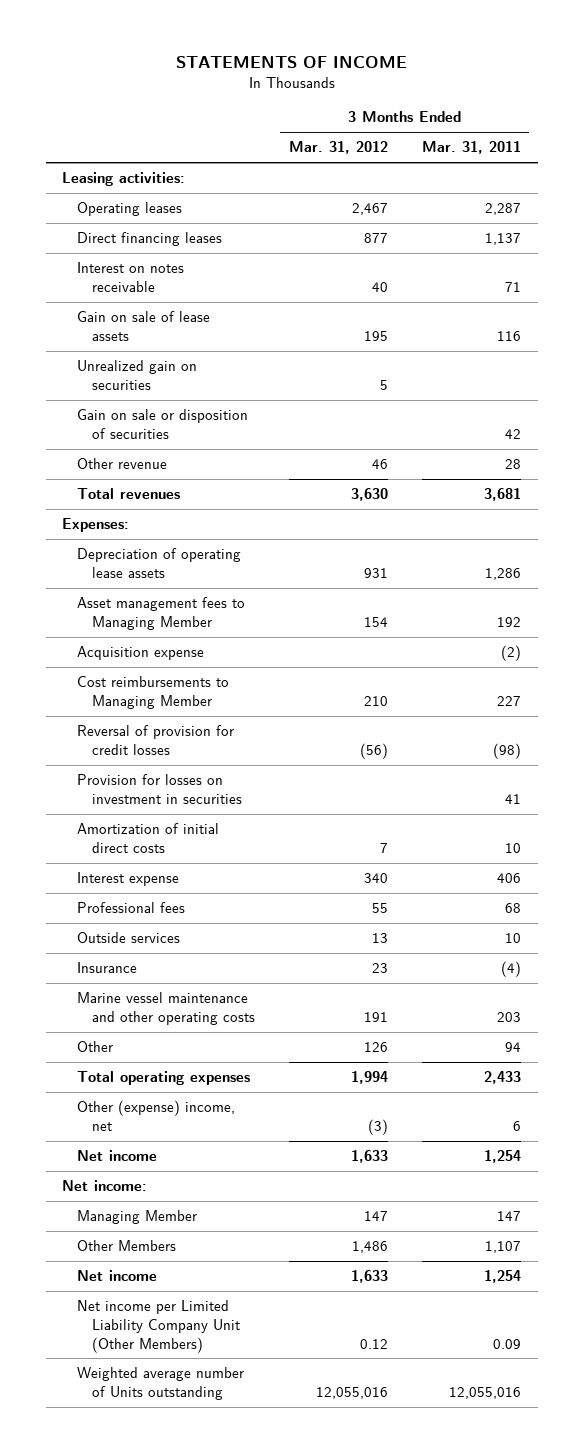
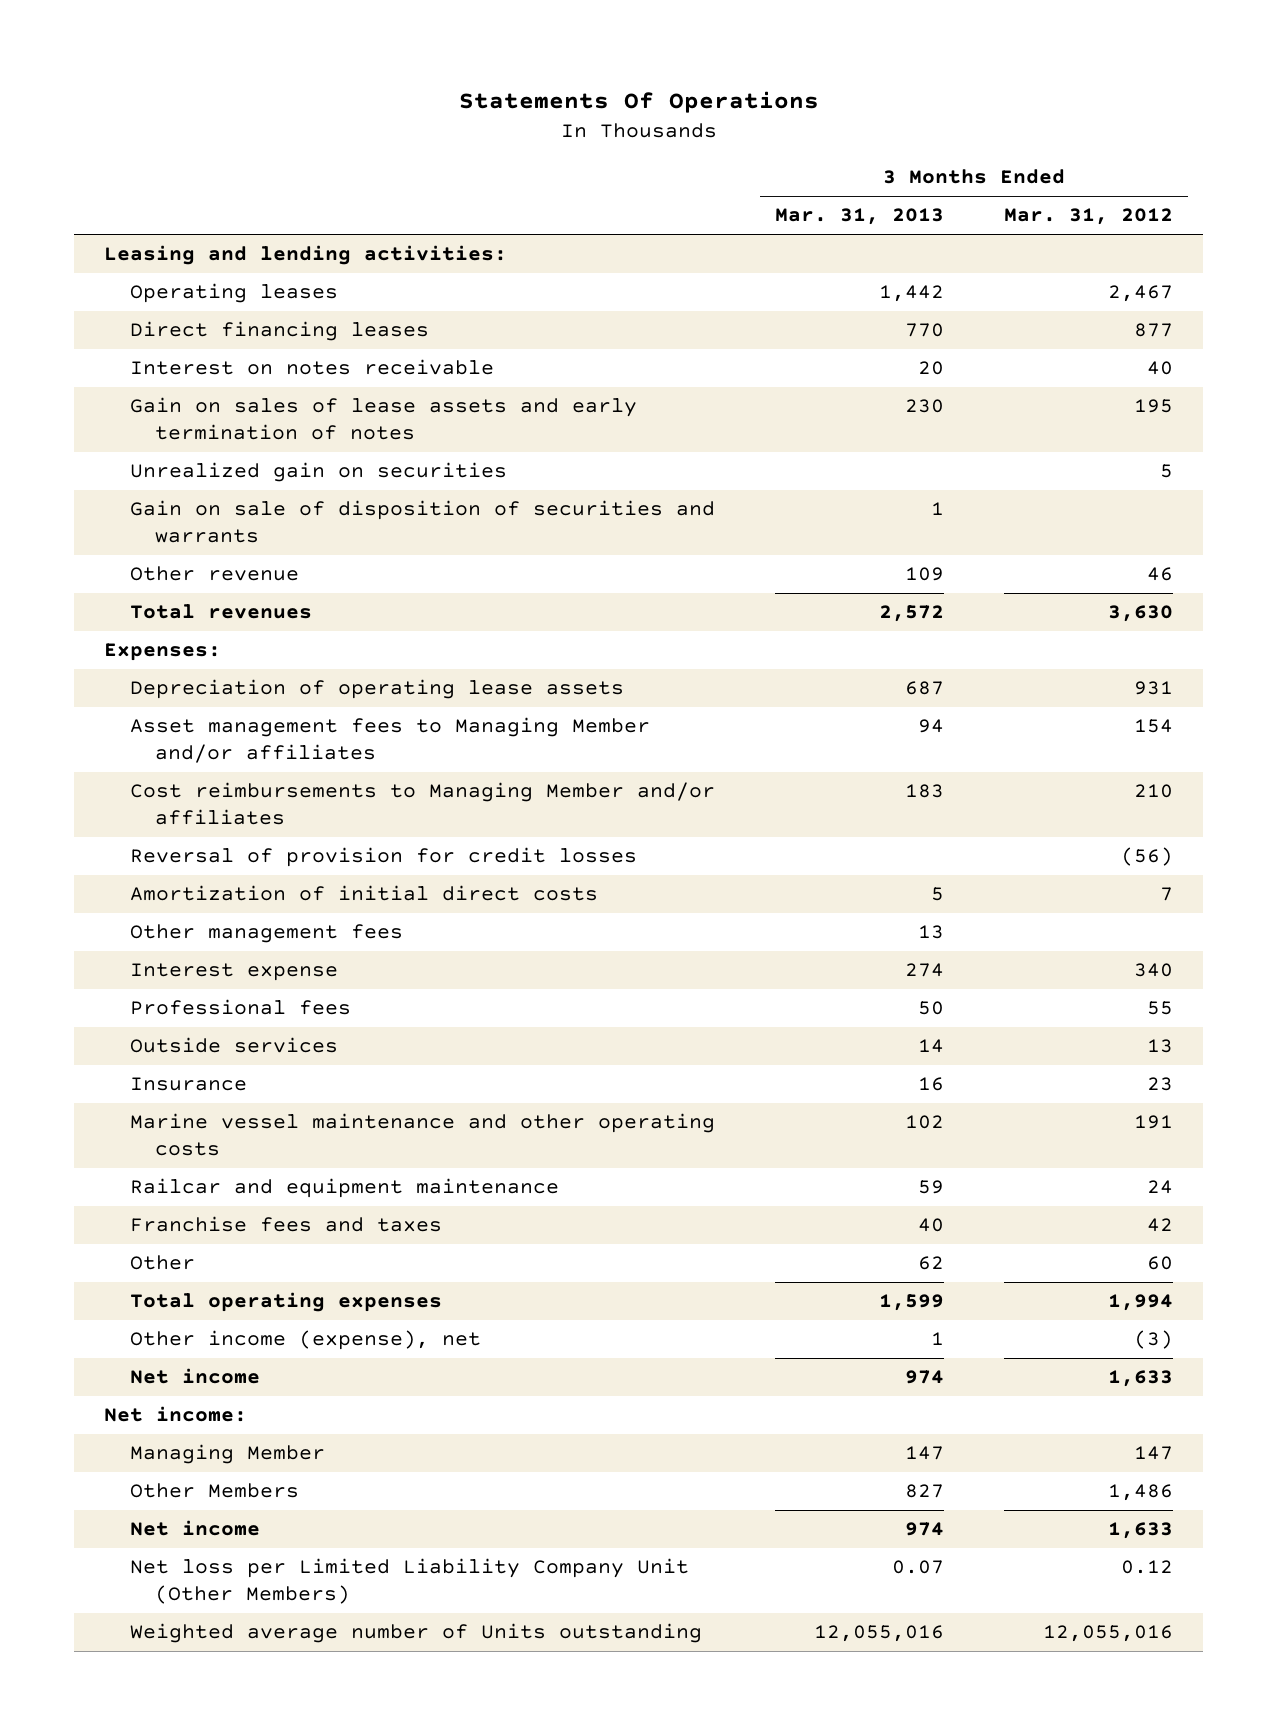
- STATEMENTS OF INCOME
+ Statements Of Operations
- | 3 Months Ended Mar. 31, 2012 | 3 Months Ended Mar. 31, 2011
+ | 3 Months Ended Mar. 31, 2013 | 3 Months Ended Mar. 31, 2012
- Leasing activities:
+ Leasing and lending activities:
- Gain on sale of lease assets | 195 | 116
+ Gain on sales of lease assets and early termination of notes | 230 | 195
- Gain on sale or disposition of securities | | 42
+ Gain on sale of disposition of securities and warrants | 1 |
- Asset management fees to Managing Member | 154 | 192
- Acquisition expense | | (2)
- Cost reimbursements to Managing Member | 210 | 227
+ Asset management fees to Managing Member and/or affiliates | 94 | 154
+ Cost reimbursements to Managing Member and/or affiliates | 183 | 210
- Provision for losses on investment in securities | | 41
+ Other management fees | 13 |
- Other | 126 | 94
+ Railcar and equipment maintenance | 59 | 24
+ Franchise fees and taxes | 40 | 42
+ Other | 62 | 60
- Other (expense) income, net | (3) | 6
+ Other income (expense), net | 1 | (3)
- Net income per Limited Liability Company Unit (Other Members) | 0.12 | 0.09
+ Net loss per Limited Liability Company Unit (Other Members) | 0.07 | 0.12

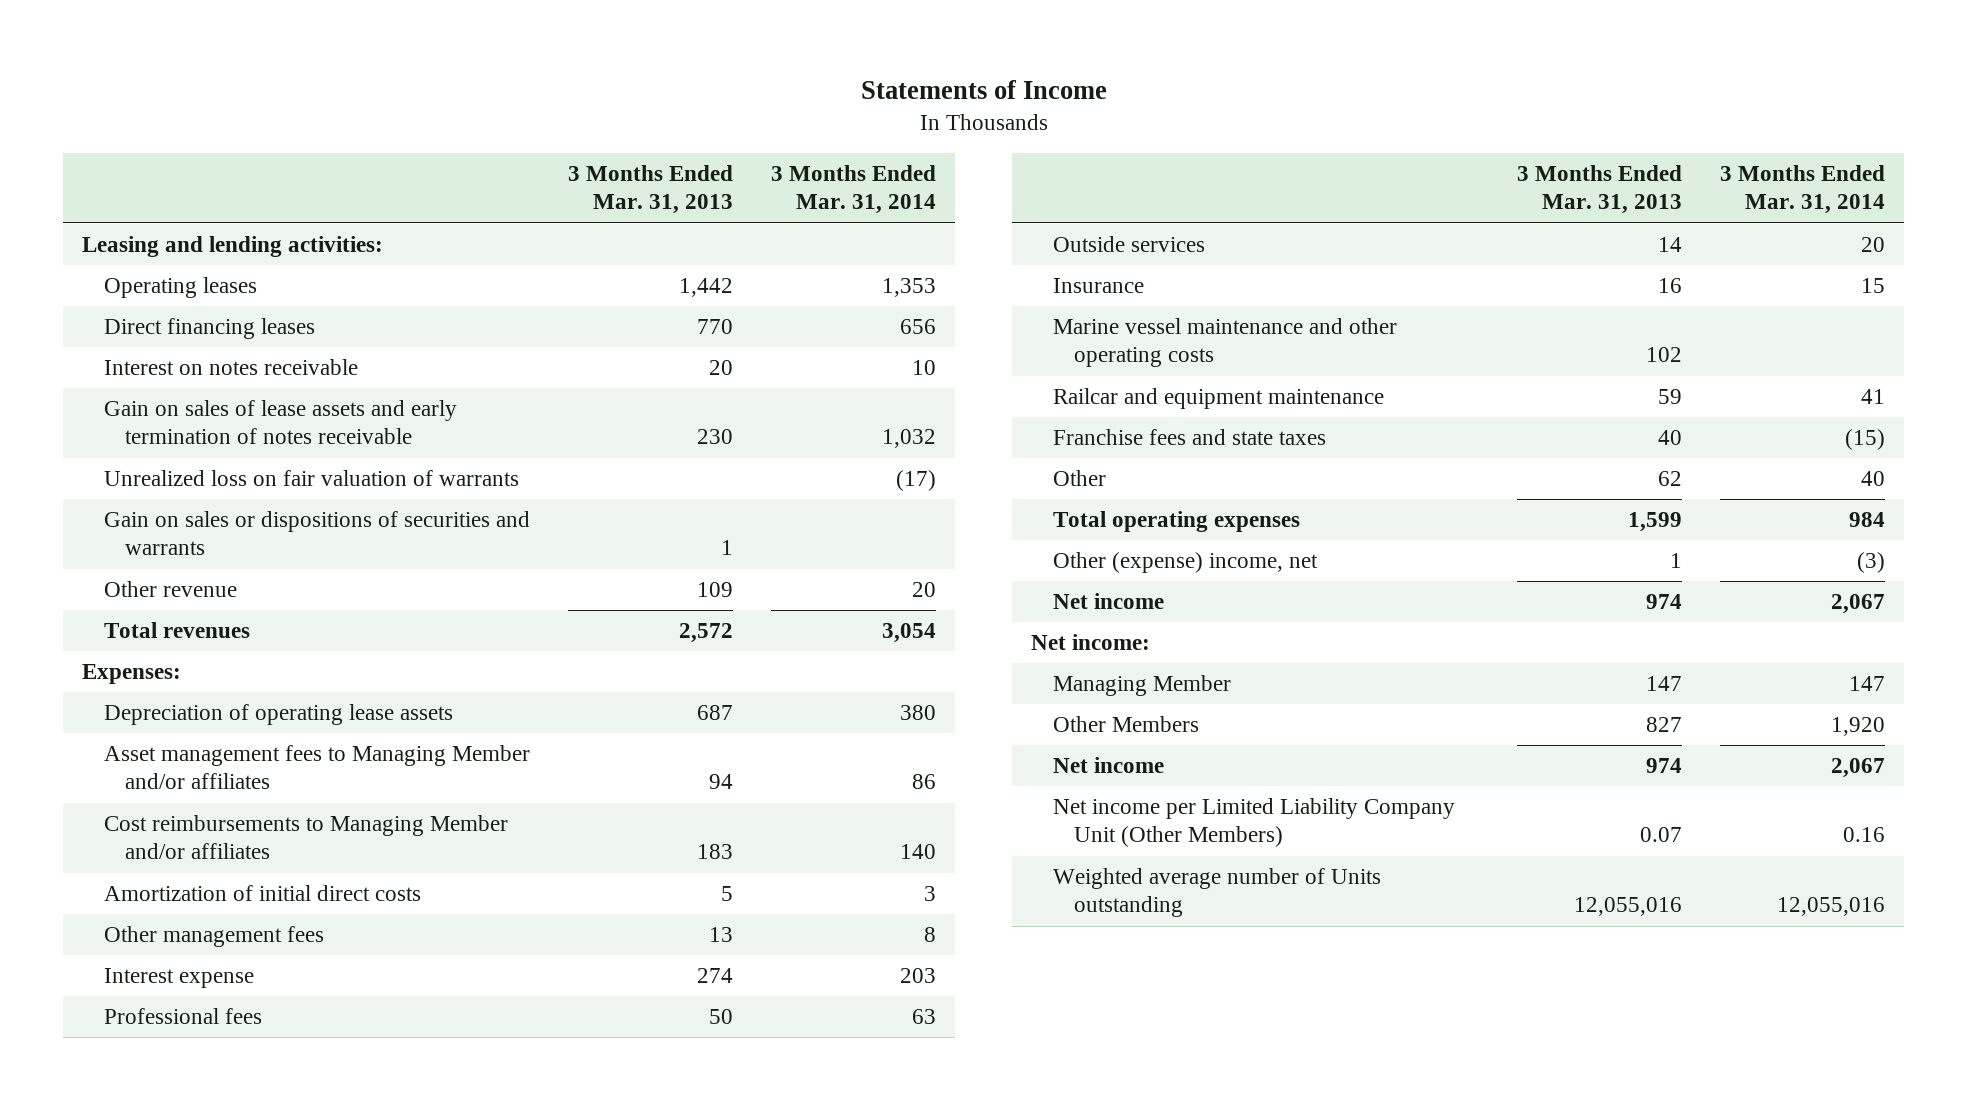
- Statements Of Operations
+ Statements of Income
- | 3 Months Ended Mar. 31, 2013 | 3 Months Ended Mar. 31, 2012
+ | 3 Months Ended Mar. 31, 2013 | 3 Months Ended Mar. 31, 2014
- Gain on sales of lease assets and early termination of notes | 230 | 195
- Unrealized gain on securities | | 5
- Gain on sale of disposition of securities and warrants | 1 |
+ Gain on sales of lease assets and early termination of notes receivable | 230 | 1,032
+ Unrealized loss on fair valuation of warrants | | (17)
+ Gain on sales or dispositions of securities and warrants | 1 |
- Reversal of provision for credit losses | | (56)
- Franchise fees and taxes | 40 | 42
+ Franchise fees and state taxes | 40 | (15)
- Other income (expense), net | 1 | (3)
+ Other (expense) income, net | 1 | (3)
- Net loss per Limited Liability Company Unit (Other Members) | 0.07 | 0.12
+ Net income per Limited Liability Company Unit (Other Members) | 0.07 | 0.16

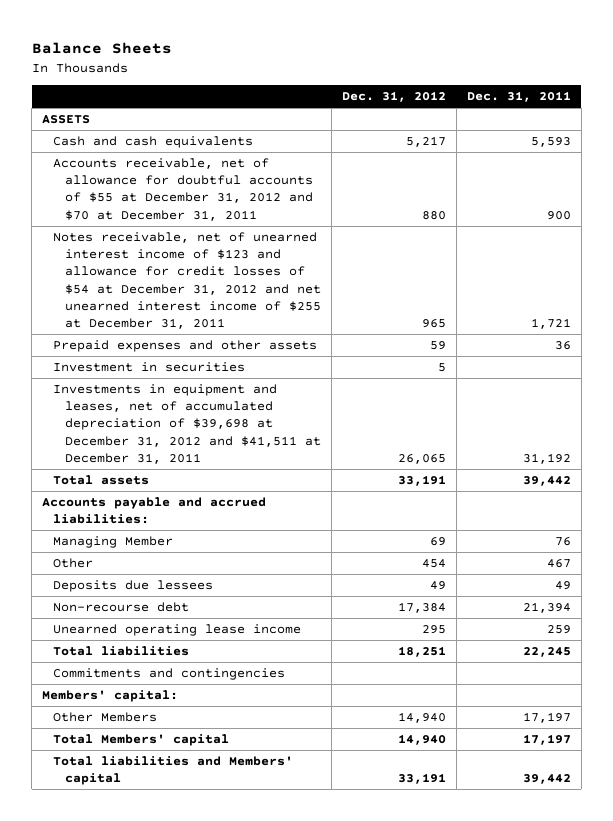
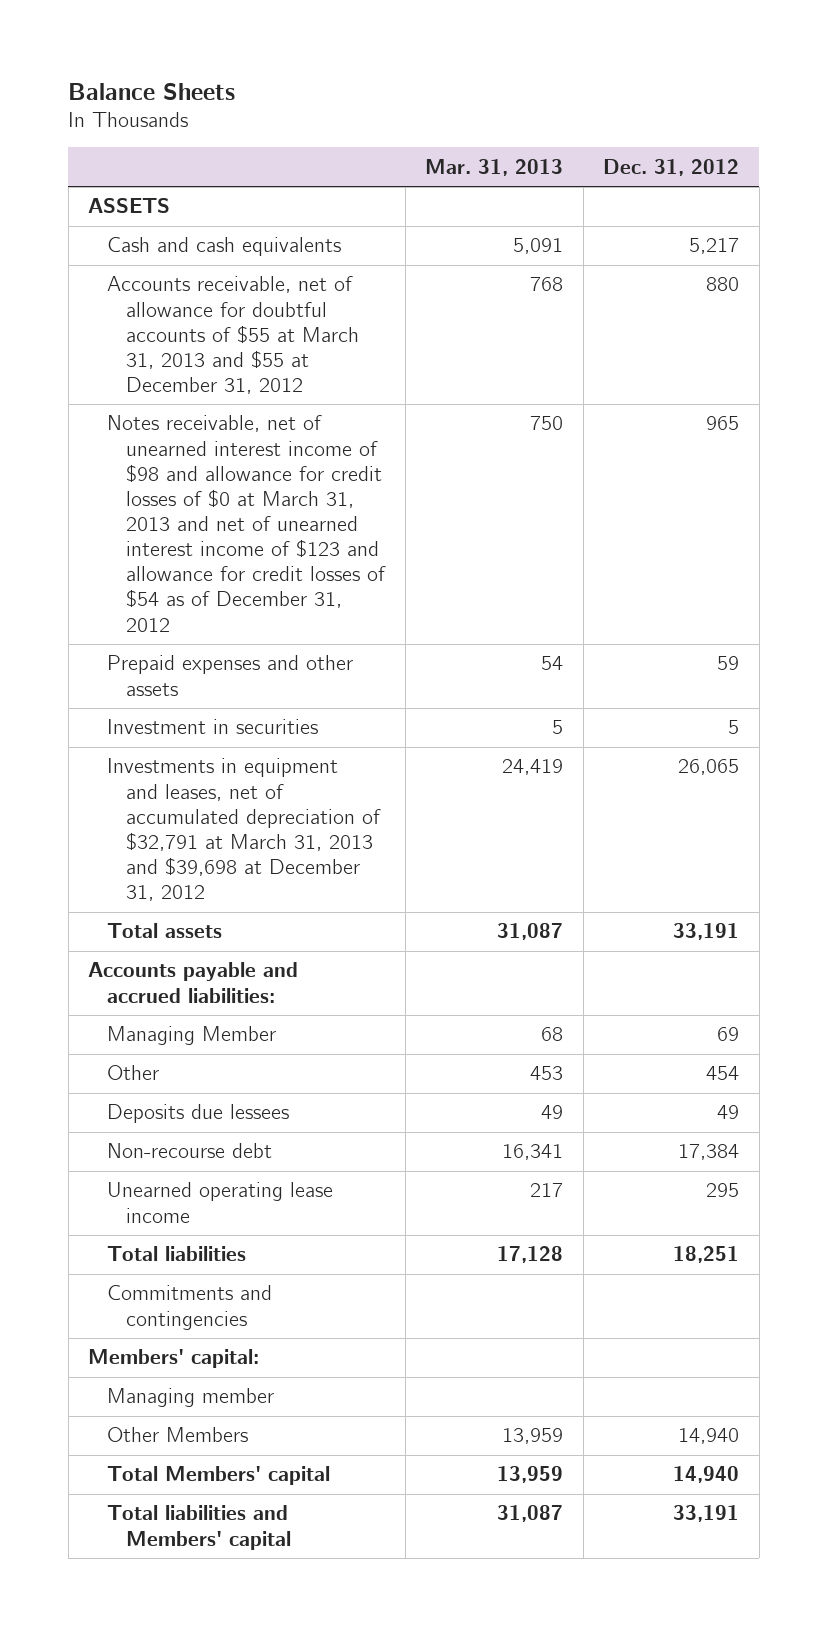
- | Dec. 31, 2012 | Dec. 31, 2011
+ | Mar. 31, 2013 | Dec. 31, 2012
- Accounts receivable, net of allowance for doubtful accounts of $55 at December 31, 2012 and $70 at December 31, 2011 | 880 | 900
- Notes receivable, net of unearned interest income of $123 and allowance for credit losses of $54 at December 31, 2012 and net unearned interest income of $255 at December 31, 2011 | 965 | 1,721
+ Accounts receivable, net of allowance for doubtful accounts of $55 at March 31, 2013 and $55 at December 31, 2012 | 768 | 880
+ Notes receivable, net of unearned interest income of $98 and allowance for credit losses of $0 at March 31, 2013 and net of unearned interest income of $123 and allowance for credit losses of $54 as of December 31, 2012 | 750 | 965
- Investments in equipment and leases, net of accumulated depreciation of $39,698 at December 31, 2012 and $41,511 at December 31, 2011 | 26,065 | 31,192
+ Investments in equipment and leases, net of accumulated depreciation of $32,791 at March 31, 2013 and $39,698 at December 31, 2012 | 24,419 | 26,065
+ Managing member

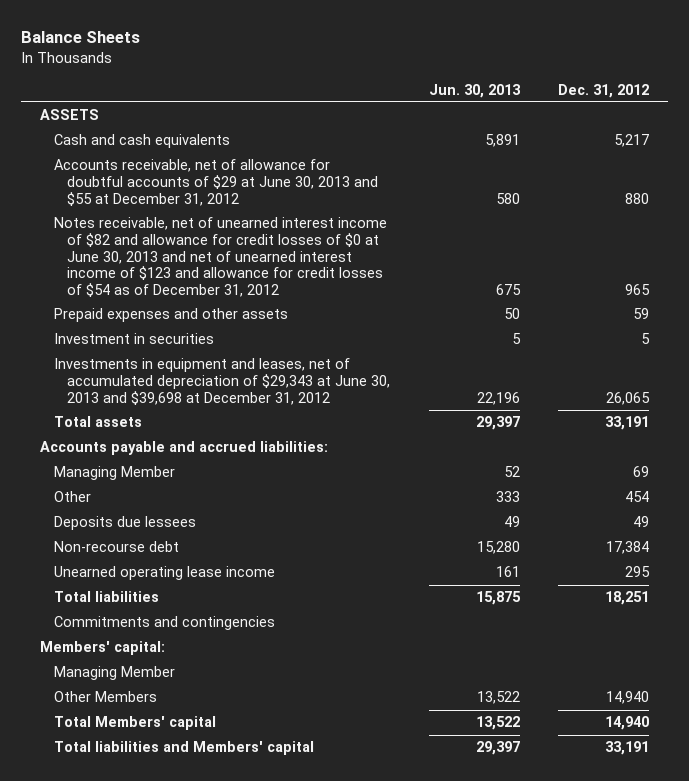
- | Mar. 31, 2013 | Dec. 31, 2012
+ | Jun. 30, 2013 | Dec. 31, 2012
- Accounts receivable, net of allowance for doubtful accounts of $55 at March 31, 2013 and $55 at December 31, 2012 | 768 | 880
- Notes receivable, net of unearned interest income of $98 and allowance for credit losses of $0 at March 31, 2013 and net of unearned interest income of $123 and allowance for credit losses of $54 as of December 31, 2012 | 750 | 965
+ Accounts receivable, net of allowance for doubtful accounts of $29 at June 30, 2013 and $55 at December 31, 2012 | 580 | 880
+ Notes receivable, net of unearned interest income of $82 and allowance for credit losses of $0 at June 30, 2013 and net of unearned interest income of $123 and allowance for credit losses of $54 as of December 31, 2012 | 675 | 965
- Investments in equipment and leases, net of accumulated depreciation of $32,791 at March 31, 2013 and $39,698 at December 31, 2012 | 24,419 | 26,065
+ Investments in equipment and leases, net of accumulated depreciation of $29,343 at June 30, 2013 and $39,698 at December 31, 2012 | 22,196 | 26,065
- Managing member
+ Managing Member

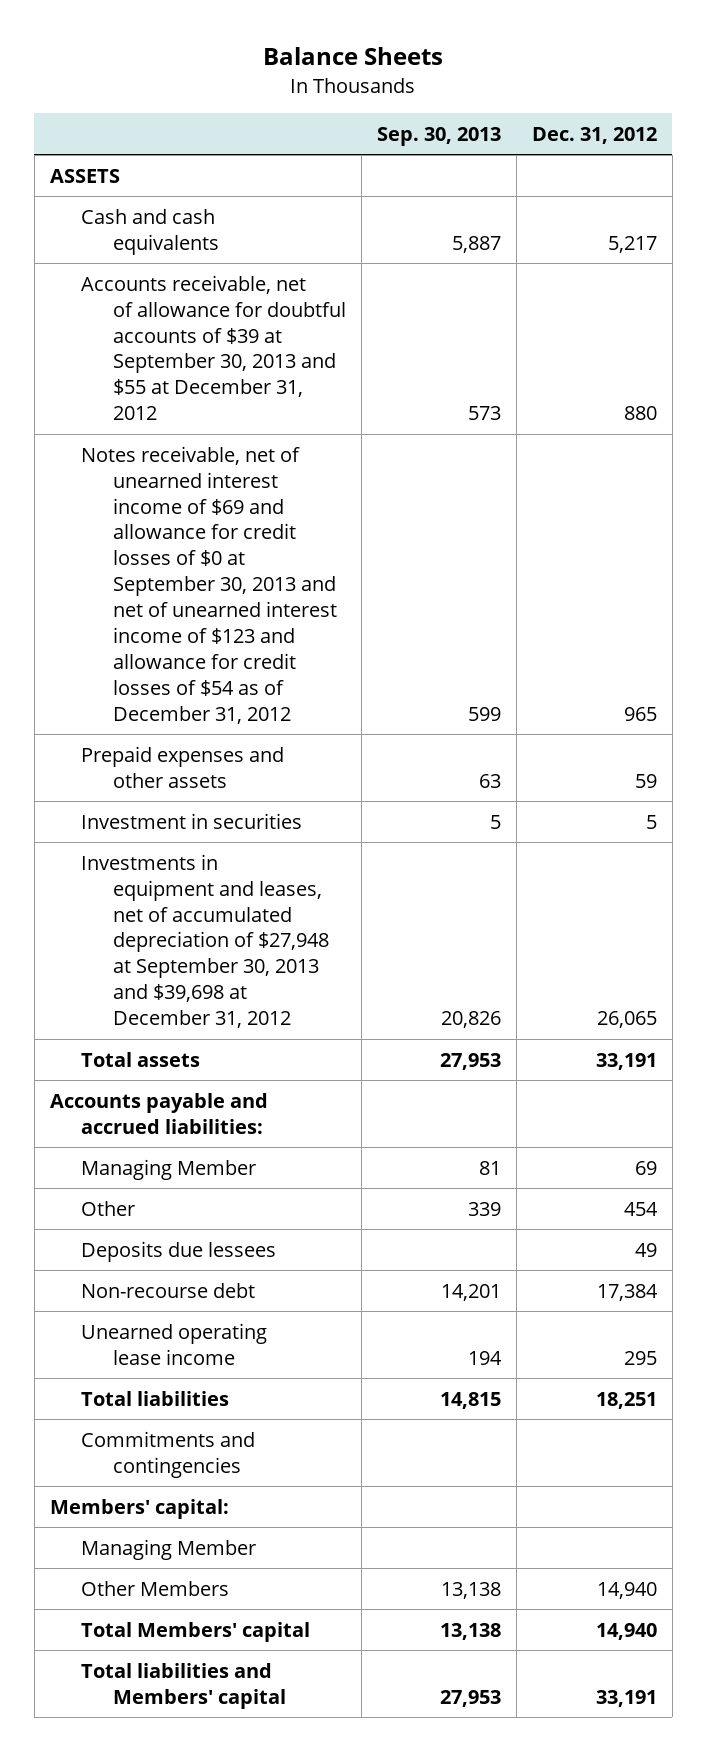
- | Jun. 30, 2013 | Dec. 31, 2012
+ | Sep. 30, 2013 | Dec. 31, 2012
- Accounts receivable, net of allowance for doubtful accounts of $29 at June 30, 2013 and $55 at December 31, 2012 | 580 | 880
- Notes receivable, net of unearned interest income of $82 and allowance for credit losses of $0 at June 30, 2013 and net of unearned interest income of $123 and allowance for credit losses of $54 as of December 31, 2012 | 675 | 965
+ Accounts receivable, net of allowance for doubtful accounts of $39 at September 30, 2013 and $55 at December 31, 2012 | 573 | 880
+ Notes receivable, net of unearned interest income of $69 and allowance for credit losses of $0 at September 30, 2013 and net of unearned interest income of $123 and allowance for credit losses of $54 as of December 31, 2012 | 599 | 965
- Investments in equipment and leases, net of accumulated depreciation of $29,343 at June 30, 2013 and $39,698 at December 31, 2012 | 22,196 | 26,065
+ Investments in equipment and leases, net of accumulated depreciation of $27,948 at September 30, 2013 and $39,698 at December 31, 2012 | 20,826 | 26,065

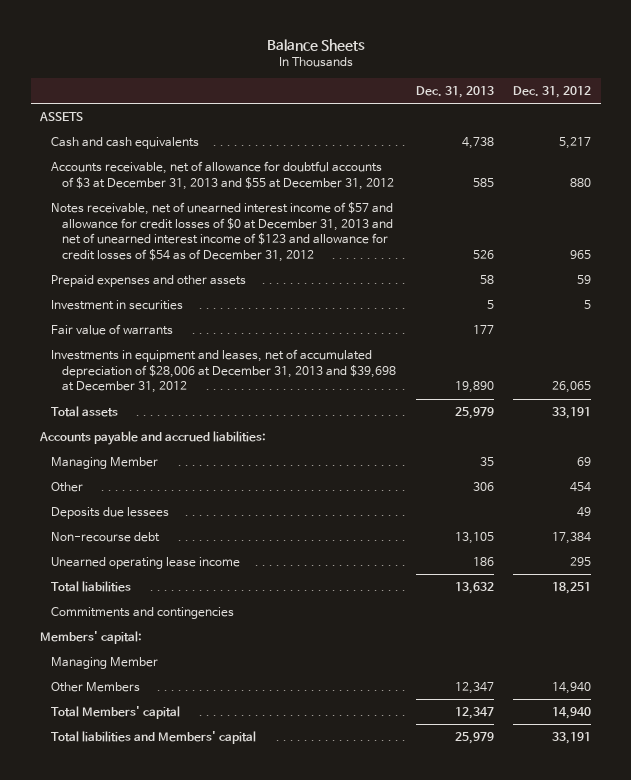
- | Sep. 30, 2013 | Dec. 31, 2012
+ | Dec. 31, 2013 | Dec. 31, 2012
- Accounts receivable, net of allowance for doubtful accounts of $39 at September 30, 2013 and $55 at December 31, 2012 | 573 | 880
- Notes receivable, net of unearned interest income of $69 and allowance for credit losses of $0 at September 30, 2013 and net of unearned interest income of $123 and allowance for credit losses of $54 as of December 31, 2012 | 599 | 965
+ Accounts receivable, net of allowance for doubtful accounts of $3 at December 31, 2013 and $55 at December 31, 2012 | 585 | 880
+ Notes receivable, net of unearned interest income of $57 and allowance for credit losses of $0 at December 31, 2013 and net of unearned interest income of $123 and allowance for credit losses of $54 as of December 31, 2012 | 526 | 965
- Investments in equipment and leases, net of accumulated depreciation of $27,948 at September 30, 2013 and $39,698 at December 31, 2012 | 20,826 | 26,065
+ Fair value of warrants | 177 |
+ Investments in equipment and leases, net of accumulated depreciation of $28,006 at December 31, 2013 and $39,698 at December 31, 2012 | 19,890 | 26,065

